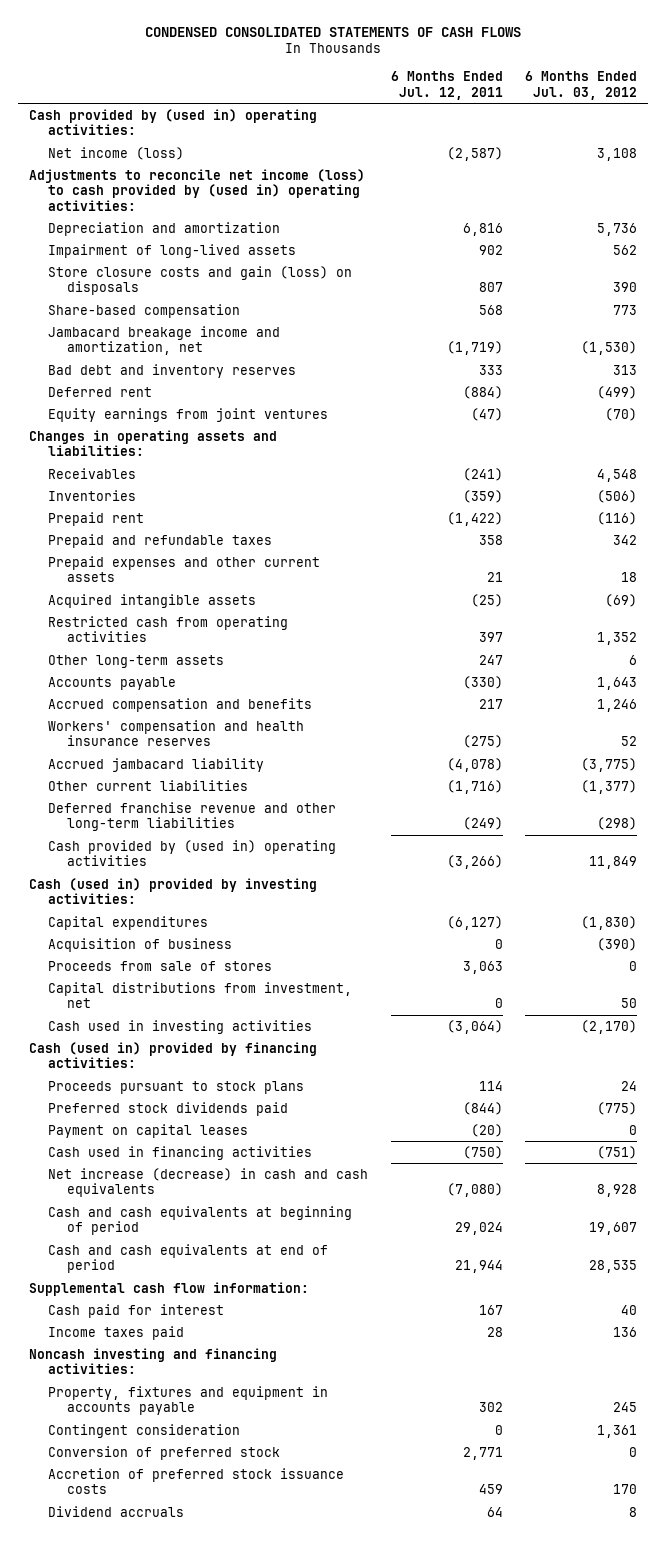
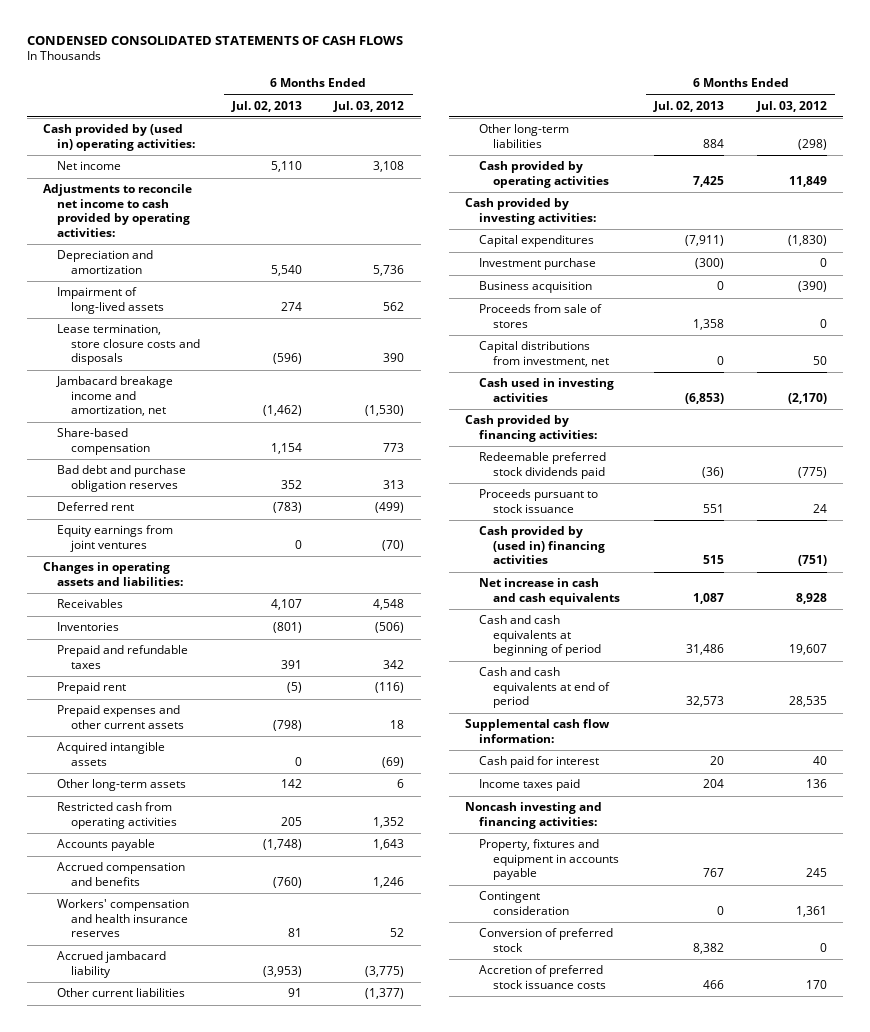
- | 6 Months Ended Jul. 12, 2011 | 6 Months Ended Jul. 03, 2012
+ | 6 Months Ended Jul. 02, 2013 | 6 Months Ended Jul. 03, 2012
- Net income (loss) | (2,587) | 3,108
- Adjustments to reconcile net income (loss) to cash provided by (used in) operating activities:
+ Net income | 5,110 | 3,108
+ Adjustments to reconcile net income to cash provided by operating activities:
- Store closure costs and gain (loss) on disposals | 807 | 390
+ Lease termination, store closure costs and disposals | (596) | 390
- Bad debt and inventory reserves | 333 | 313
moved down: Share-based compensation | 1,154 | 773
+ Bad debt and purchase obligation reserves | 352 | 313
moved down: Prepaid rent | (5) | (116)
moved down: Restricted cash from operating activities | 205 | 1,352
- Deferred franchise revenue and other long-term liabilities | (249) | (298)
- Cash provided by (used in) operating activities | (3,266) | 11,849
- Cash (used in) provided by investing activities:
+ Other long-term liabilities | 884 | (298)
+ Cash provided by operating activities | 7,425 | 11,849
+ Cash provided by investing activities:
- Acquisition of business | 0 | (390)
+ Investment purchase | (300) | 0
+ Business acquisition | 0 | (390)
- Cash (used in) provided by financing activities:
- Proceeds pursuant to stock plans | 114 | 24
- Preferred stock dividends paid | (844) | (775)
- Payment on capital leases | (20) | 0
- Cash used in financing activities | (750) | (751)
- Net increase (decrease) in cash and cash equivalents | (7,080) | 8,928
+ Cash provided by financing activities:
+ Redeemable preferred stock dividends paid | (36) | (775)
+ Proceeds pursuant to stock issuance | 551 | 24
+ Cash provided by (used in) financing activities | 515 | (751)
+ Net increase in cash and cash equivalents | 1,087 | 8,928
- Dividend accruals | 64 | 8

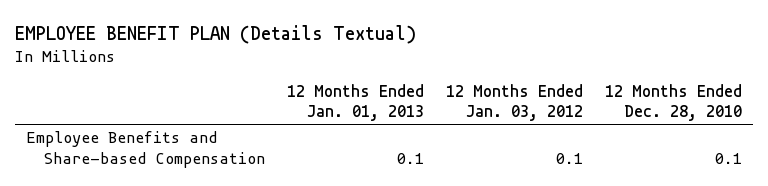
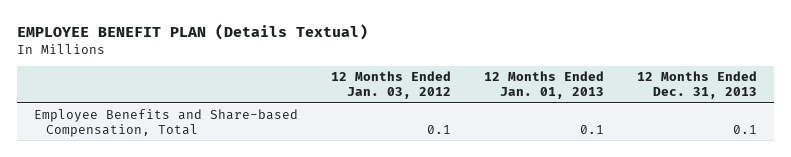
- | 12 Months Ended Jan. 01, 2013 | 12 Months Ended Jan. 03, 2012 | 12 Months Ended Dec. 28, 2010
+ | 12 Months Ended Jan. 03, 2012 | 12 Months Ended Jan. 01, 2013 | 12 Months Ended Dec. 31, 2013
- Employee Benefits and Share-based Compensation | 0.1 | 0.1 | 0.1
+ Employee Benefits and Share-based Compensation, Total | 0.1 | 0.1 | 0.1

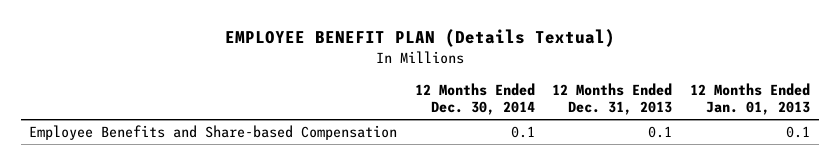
- | 12 Months Ended Jan. 03, 2012 | 12 Months Ended Jan. 01, 2013 | 12 Months Ended Dec. 31, 2013
+ | 12 Months Ended Dec. 30, 2014 | 12 Months Ended Dec. 31, 2013 | 12 Months Ended Jan. 01, 2013
- Employee Benefits and Share-based Compensation, Total | 0.1 | 0.1 | 0.1
+ Employee Benefits and Share-based Compensation | 0.1 | 0.1 | 0.1

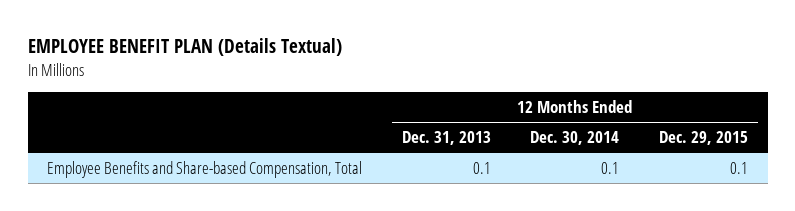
- | 12 Months Ended Dec. 30, 2014 | 12 Months Ended Dec. 31, 2013 | 12 Months Ended Jan. 01, 2013
+ | 12 Months Ended Dec. 31, 2013 | 12 Months Ended Dec. 30, 2014 | 12 Months Ended Dec. 29, 2015
- Employee Benefits and Share-based Compensation | 0.1 | 0.1 | 0.1
+ Employee Benefits and Share-based Compensation, Total | 0.1 | 0.1 | 0.1

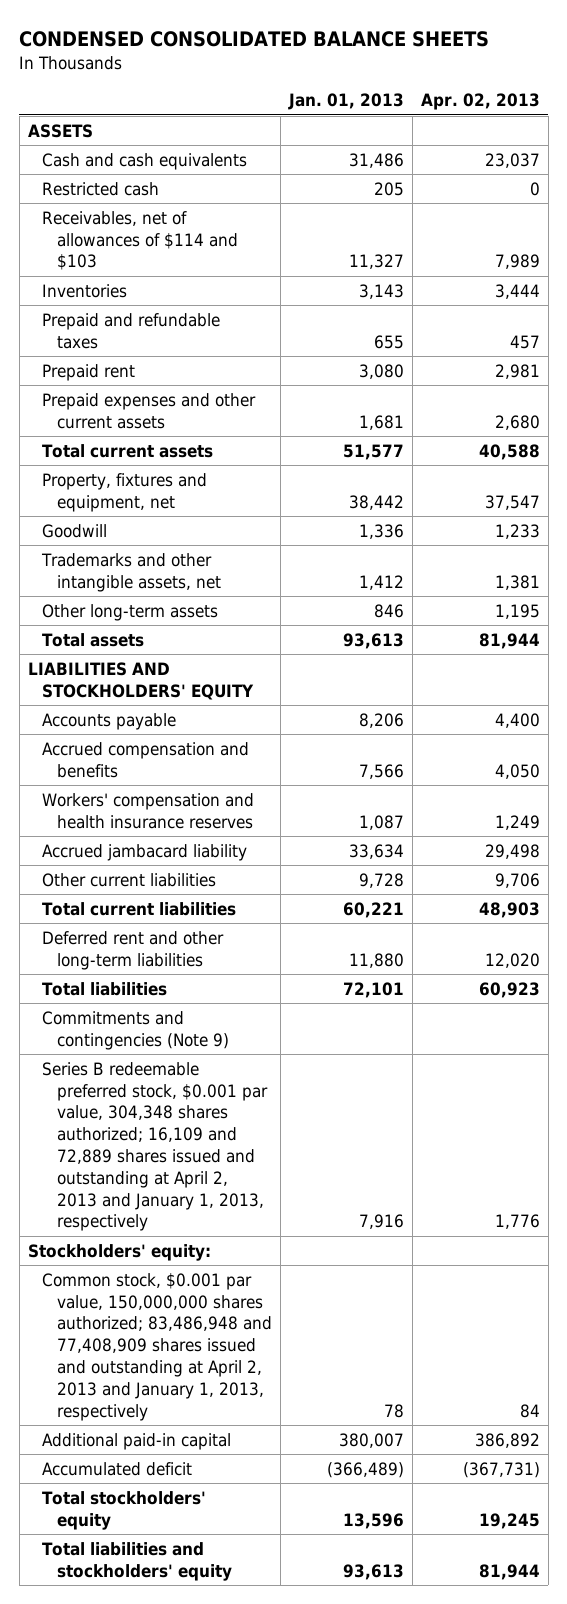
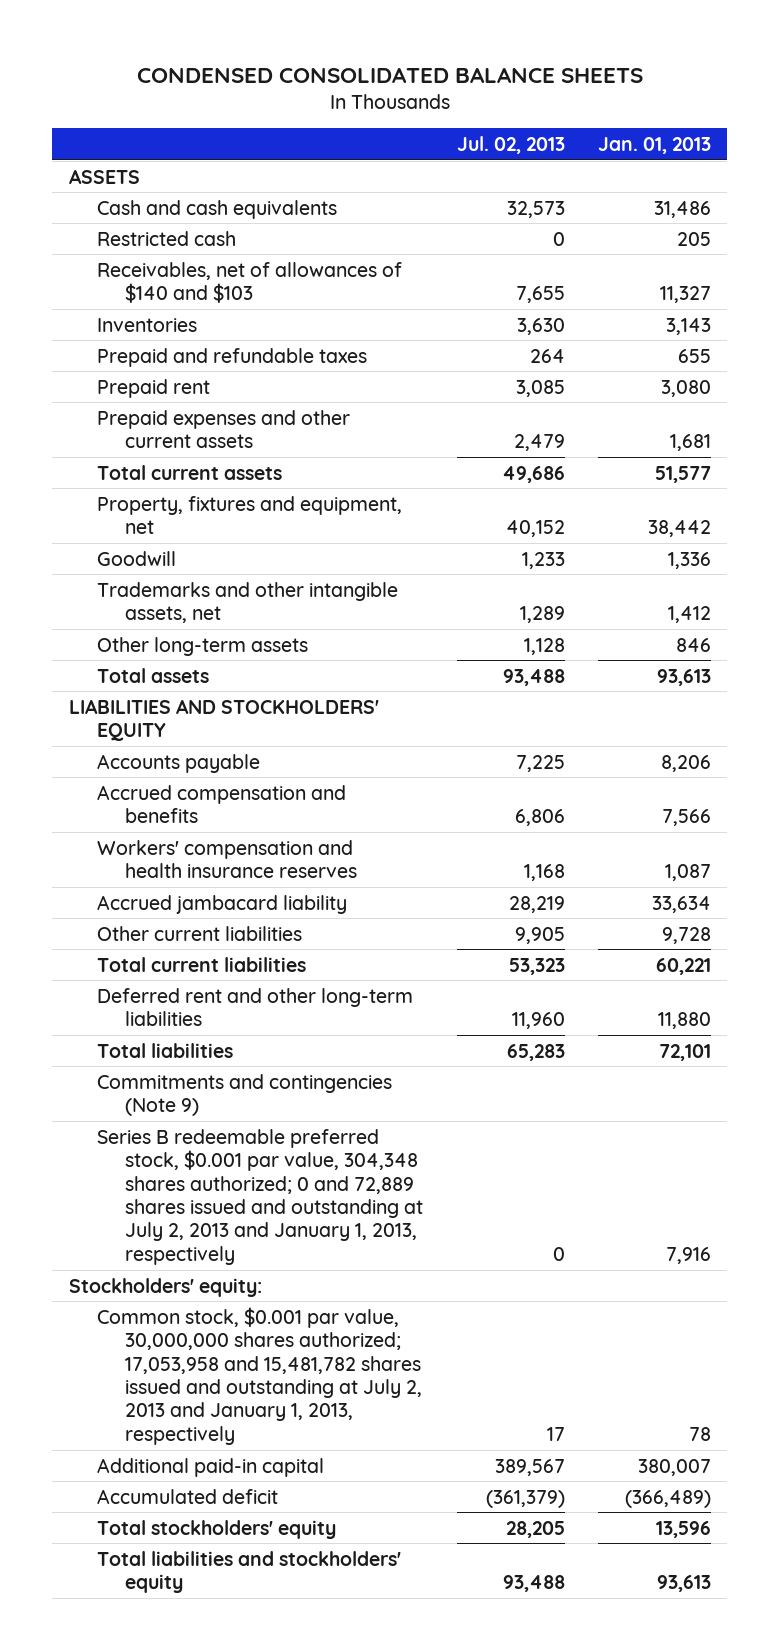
- | Jan. 01, 2013 | Apr. 02, 2013
+ | Jul. 02, 2013 | Jan. 01, 2013
- Receivables, net of allowances of $114 and $103 | 11,327 | 7,989
+ Receivables, net of allowances of $140 and $103 | 7,655 | 11,327
- Series B redeemable preferred stock, $0.001 par value, 304,348 shares authorized; 16,109 and 72,889 shares issued and outstanding at April 2, 2013 and January 1, 2013, respectively | 7,916 | 1,776
+ Series B redeemable preferred stock, $0.001 par value, 304,348 shares authorized; 0 and 72,889 shares issued and outstanding at July 2, 2013 and January 1, 2013, respectively | 0 | 7,916
- Common stock, $0.001 par value, 150,000,000 shares authorized; 83,486,948 and 77,408,909 shares issued and outstanding at April 2, 2013 and January 1, 2013, respectively | 78 | 84
+ Common stock, $0.001 par value, 30,000,000 shares authorized; 17,053,958 and 15,481,782 shares issued and outstanding at July 2, 2013 and January 1, 2013, respectively | 17 | 78

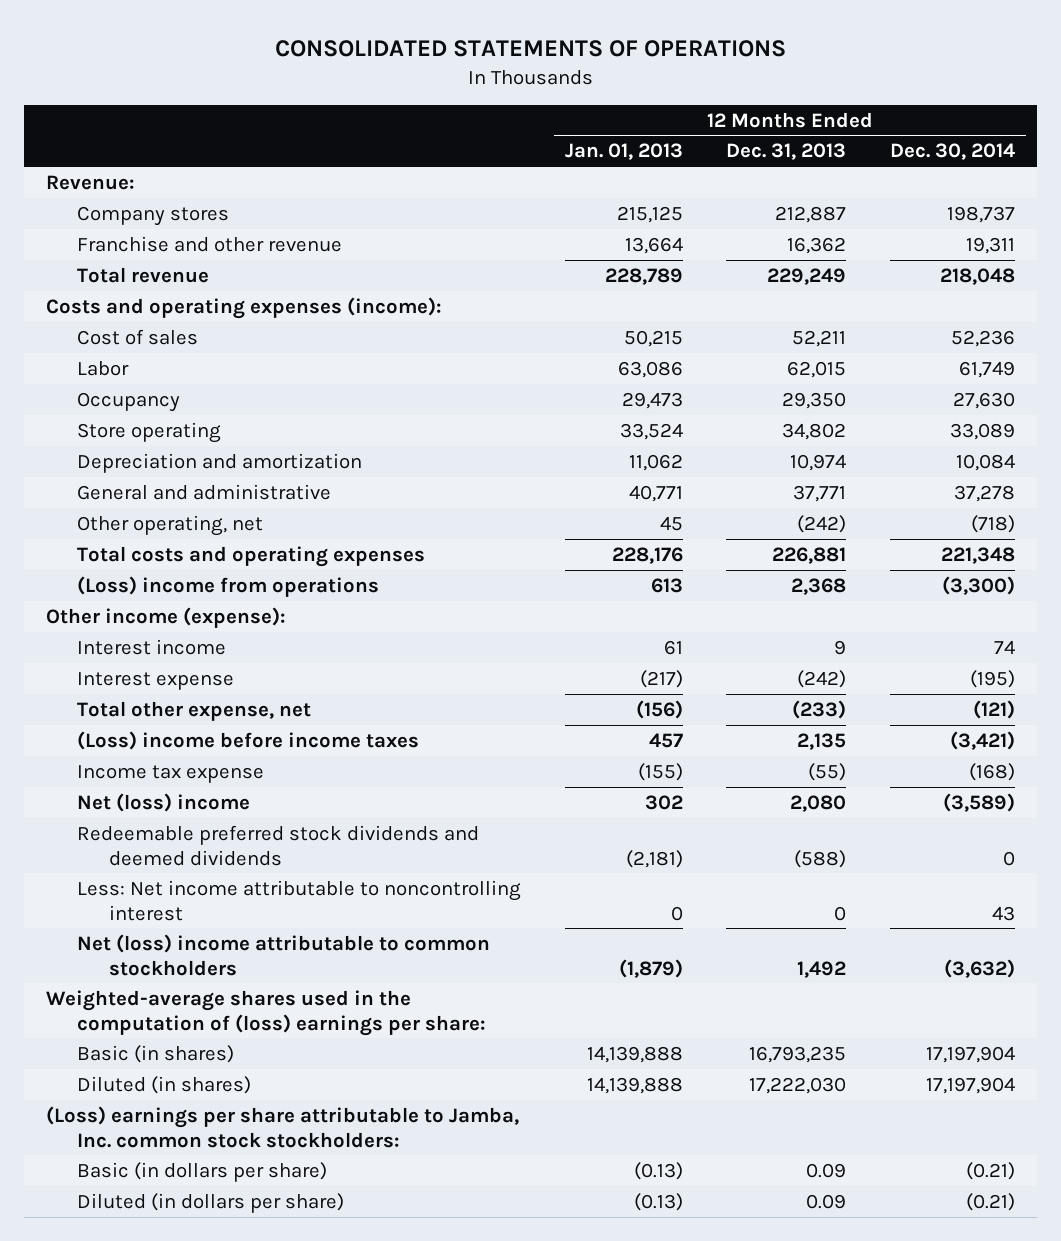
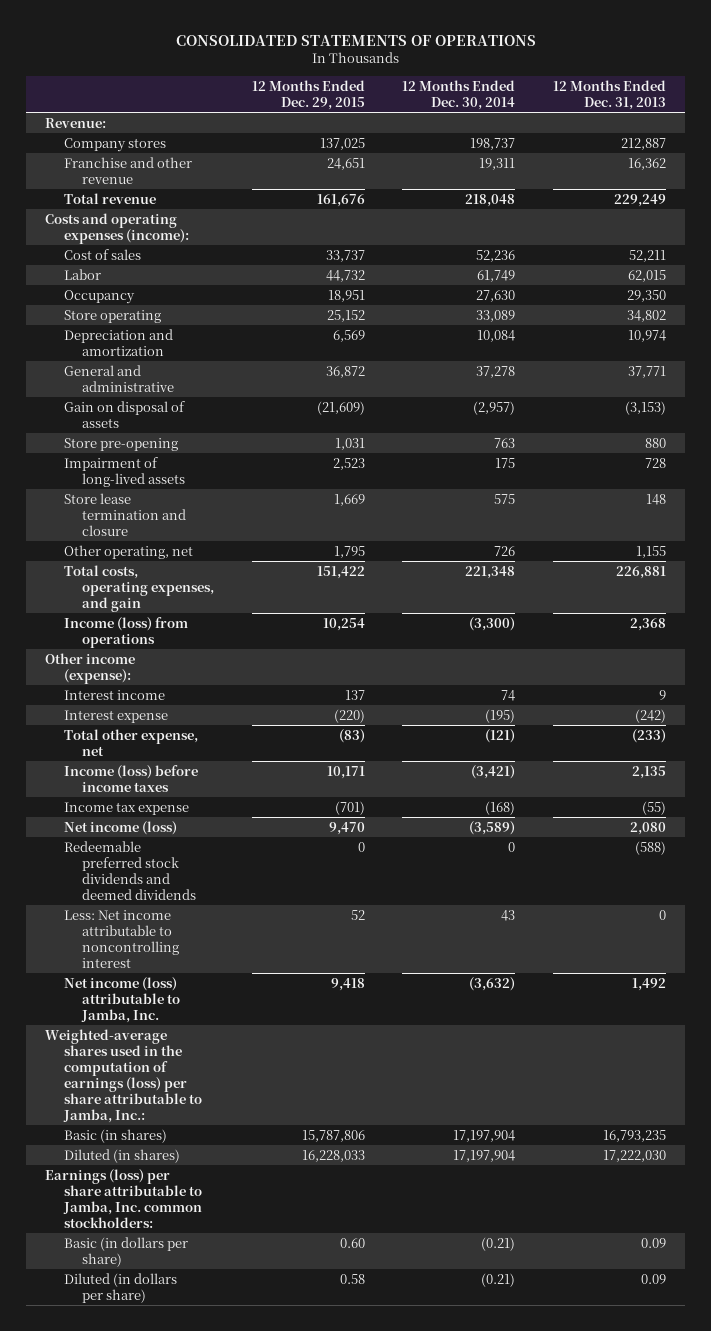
- | 12 Months Ended Jan. 01, 2013 | 12 Months Ended Dec. 31, 2013 | 12 Months Ended Dec. 30, 2014
+ | 12 Months Ended Dec. 29, 2015 | 12 Months Ended Dec. 30, 2014 | 12 Months Ended Dec. 31, 2013
- Other operating, net | 45 | (242) | (718)
- Total costs and operating expenses | 228,176 | 226,881 | 221,348
- (Loss) income from operations | 613 | 2,368 | (3,300)
+ Gain on disposal of assets | (21,609) | (2,957) | (3,153)
+ Store pre-opening | 1,031 | 763 | 880
+ Impairment of long-lived assets | 2,523 | 175 | 728
+ Store lease termination and closure | 1,669 | 575 | 148
+ Other operating, net | 1,795 | 726 | 1,155
+ Total costs, operating expenses, and gain | 151,422 | 221,348 | 226,881
+ Income (loss) from operations | 10,254 | (3,300) | 2,368
- (Loss) income before income taxes | 457 | 2,135 | (3,421)
+ Income (loss) before income taxes | 10,171 | (3,421) | 2,135
- Net (loss) income | 302 | 2,080 | (3,589)
+ Net income (loss) | 9,470 | (3,589) | 2,080
- Net (loss) income attributable to common stockholders | (1,879) | 1,492 | (3,632)
- Weighted-average shares used in the computation of (loss) earnings per share:
+ Net income (loss) attributable to Jamba, Inc. | 9,418 | (3,632) | 1,492
+ Weighted-average shares used in the computation of earnings (loss) per share attributable to Jamba, Inc.:
- (Loss) earnings per share attributable to Jamba, Inc. common stock stockholders:
+ Earnings (loss) per share attributable to Jamba, Inc. common stockholders:

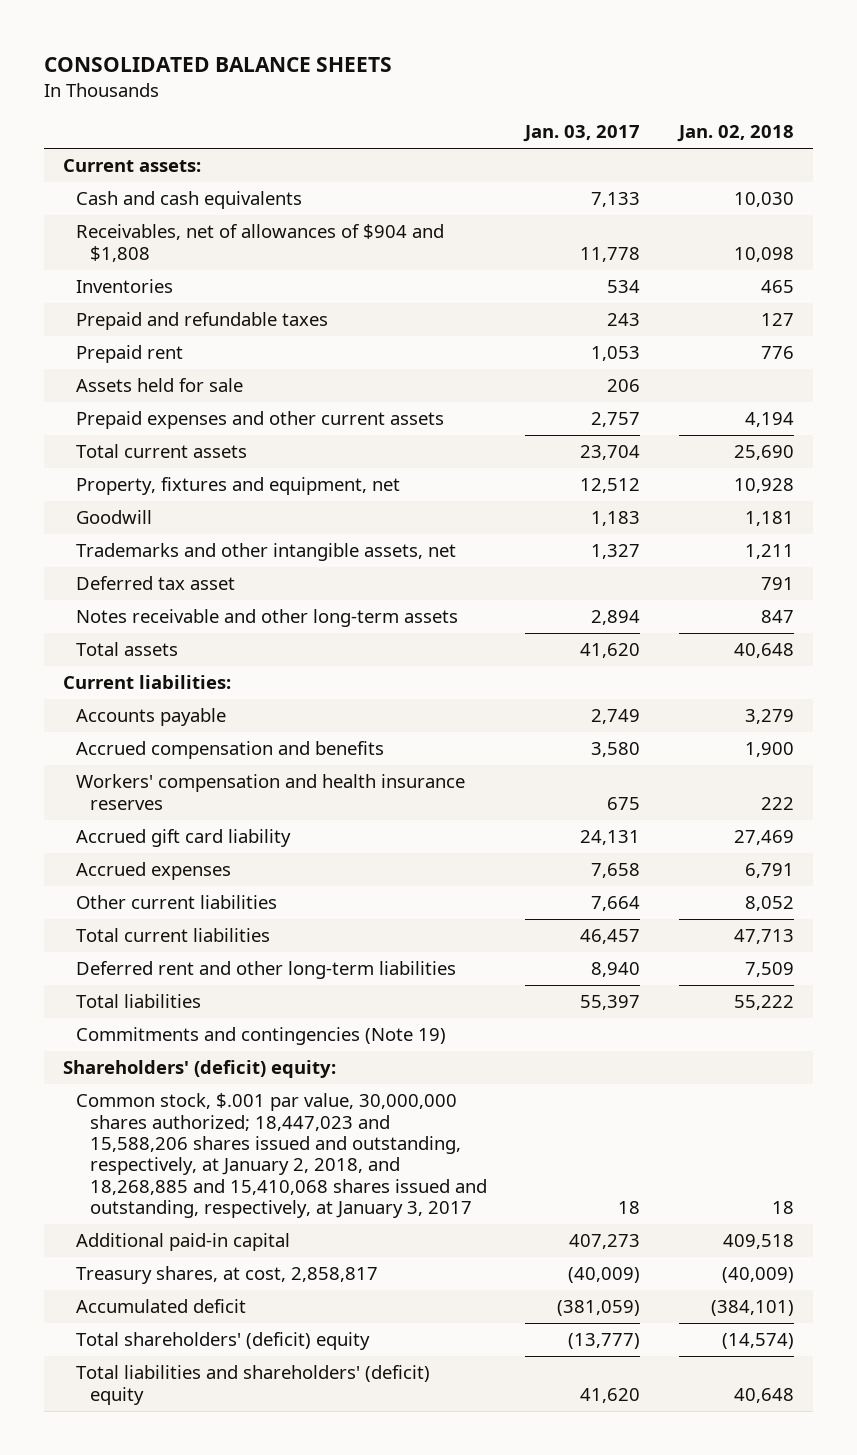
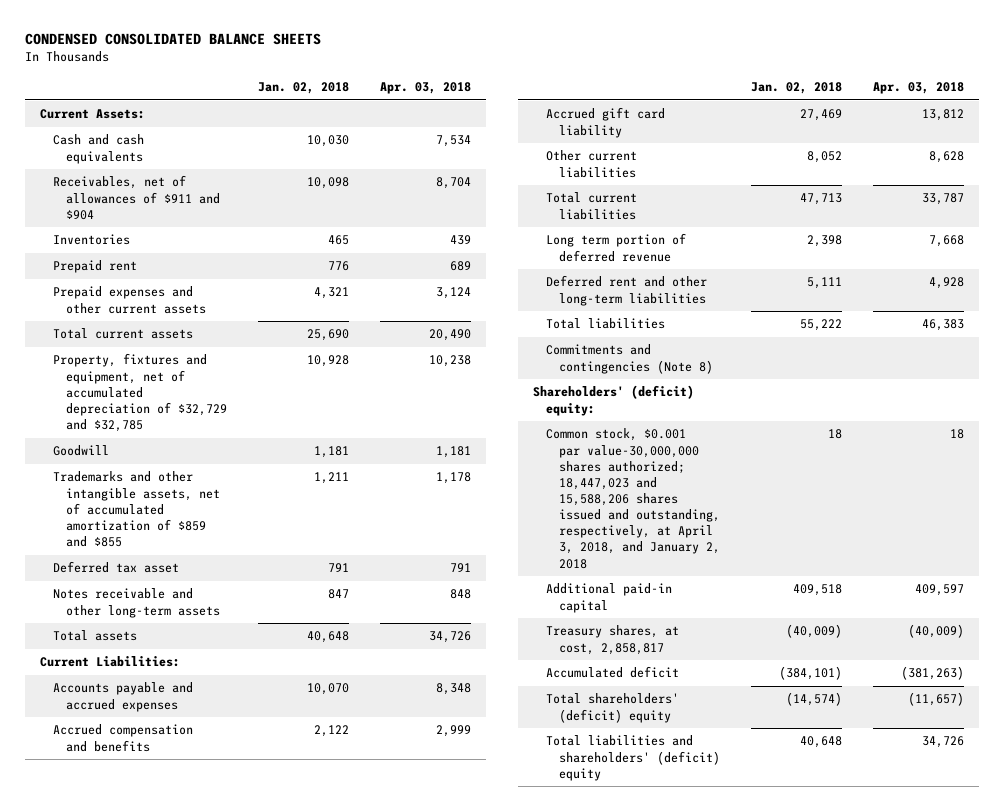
- CONSOLIDATED BALANCE SHEETS
+ CONDENSED CONSOLIDATED BALANCE SHEETS
- | Jan. 03, 2017 | Jan. 02, 2018
+ | Jan. 02, 2018 | Apr. 03, 2018
- Current assets:
+ Current Assets:
- Receivables, net of allowances of $904 and $1,808 | 11,778 | 10,098
+ Receivables, net of allowances of $911 and $904 | 10,098 | 8,704
- Prepaid and refundable taxes | 243 | 127
- Assets held for sale | 206 |
- Prepaid expenses and other current assets | 2,757 | 4,194
+ Prepaid expenses and other current assets | 4,321 | 3,124
- Property, fixtures and equipment, net | 12,512 | 10,928
+ Property, fixtures and equipment, net of accumulated depreciation of $32,729 and $32,785 | 10,928 | 10,238
- Trademarks and other intangible assets, net | 1,327 | 1,211
+ Trademarks and other intangible assets, net of accumulated amortization of $859 and $855 | 1,211 | 1,178
- Current liabilities:
- Accounts payable | 2,749 | 3,279
- Accrued compensation and benefits | 3,580 | 1,900
- Workers' compensation and health insurance reserves | 675 | 222
+ Current Liabilities:
+ Accounts payable and accrued expenses | 10,070 | 8,348
+ Accrued compensation and benefits | 2,122 | 2,999
- Accrued expenses | 7,658 | 6,791
- Deferred rent and other long-term liabilities | 8,940 | 7,509
+ Long term portion of deferred revenue | 2,398 | 7,668
+ Deferred rent and other long-term liabilities | 5,111 | 4,928
- Commitments and contingencies (Note 19)
+ Commitments and contingencies (Note 8)
- Common stock, $.001 par value, 30,000,000 shares authorized; 18,447,023 and 15,588,206 shares issued and outstanding, respectively, at January 2, 2018, and 18,268,885 and 15,410,068 shares issued and outstanding, respectively, at January 3, 2017 | 18 | 18
+ Common stock, $0.001 par value-30,000,000 shares authorized; 18,447,023 and 15,588,206 shares issued and outstanding, respectively, at April 3, 2018, and January 2, 2018 | 18 | 18

